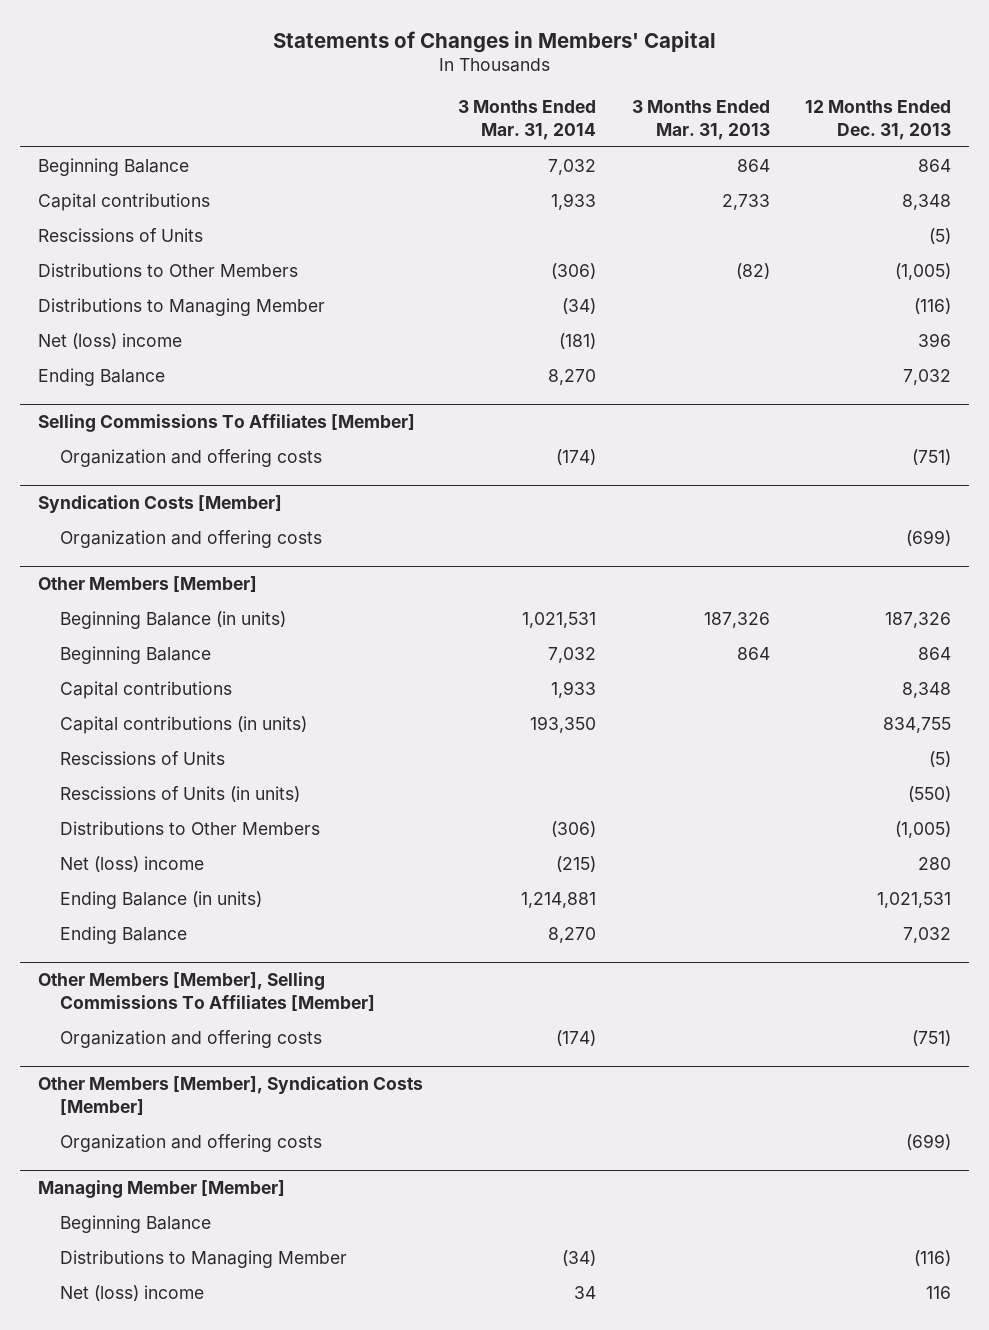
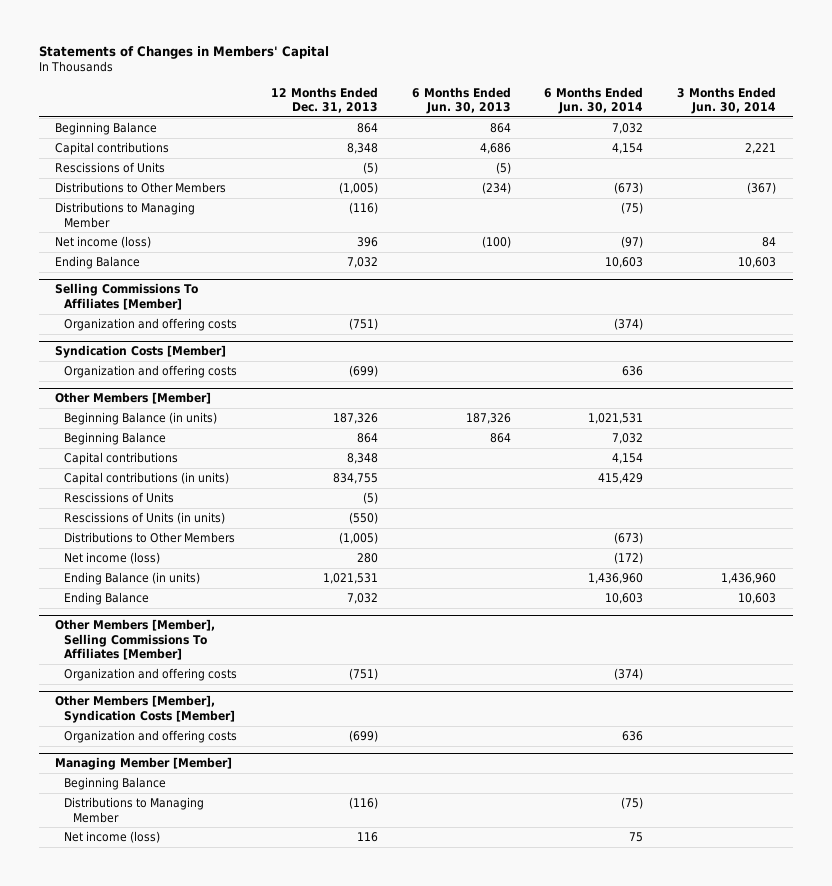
- | 3 Months Ended Mar. 31, 2014 | 3 Months Ended Mar. 31, 2013 | 12 Months Ended Dec. 31, 2013
+ | 12 Months Ended Dec. 31, 2013 | 6 Months Ended Jun. 30, 2013 | 6 Months Ended Jun. 30, 2014 | 3 Months Ended Jun. 30, 2014
- Net (loss) income | (181) | | 396
+ Net income (loss) | 396 | (100) | (97) | 84
@ Other Members [Member]
- Net (loss) income | (215) | | 280
+ Net income (loss) | 280 | | (172) |
@ Managing Member [Member]
- Net (loss) income | 34 | | 116
+ Net income (loss) | 116 | | 75 |

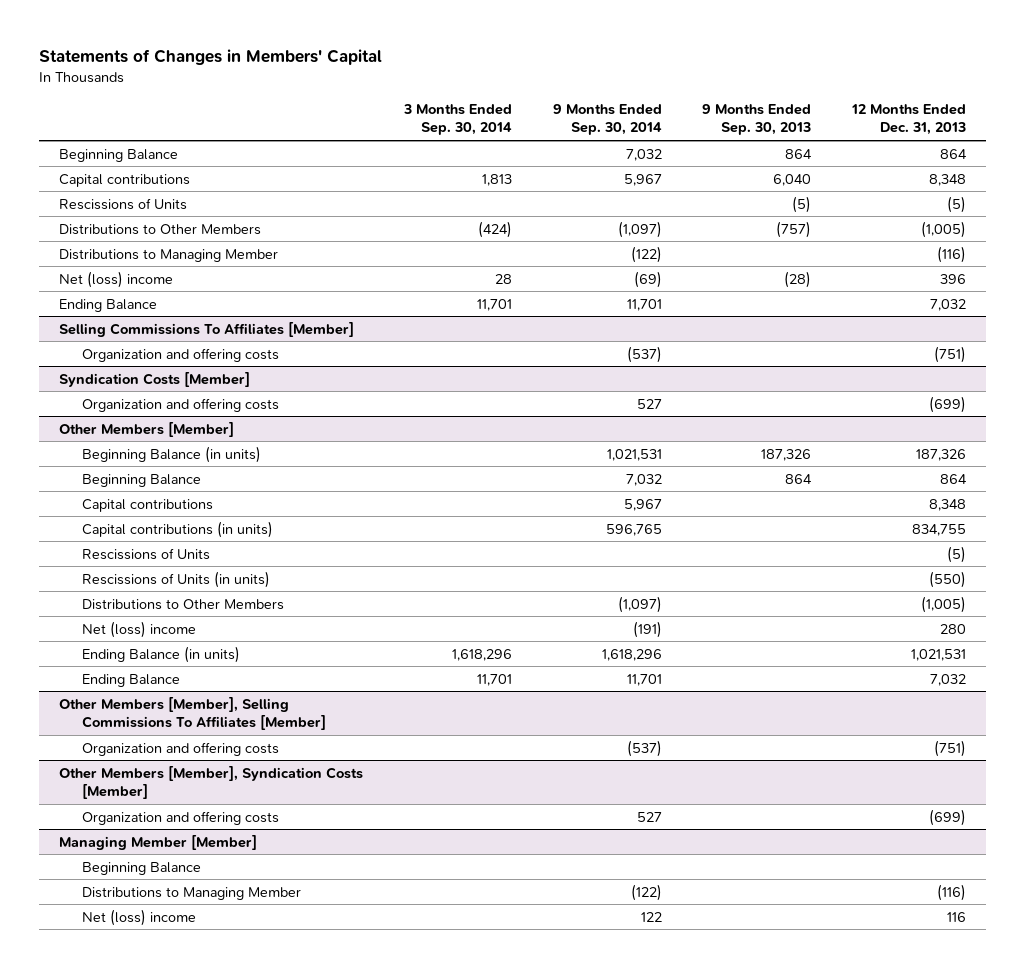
- | 12 Months Ended Dec. 31, 2013 | 6 Months Ended Jun. 30, 2013 | 6 Months Ended Jun. 30, 2014 | 3 Months Ended Jun. 30, 2014
+ | 3 Months Ended Sep. 30, 2014 | 9 Months Ended Sep. 30, 2014 | 9 Months Ended Sep. 30, 2013 | 12 Months Ended Dec. 31, 2013
- Net income (loss) | 396 | (100) | (97) | 84
+ Net (loss) income | 28 | (69) | (28) | 396
@ Other Members [Member]
- Net income (loss) | 280 | | (172) |
+ Net (loss) income | | (191) | | 280
@ Managing Member [Member]
- Net income (loss) | 116 | | 75 |
+ Net (loss) income | | 122 | | 116

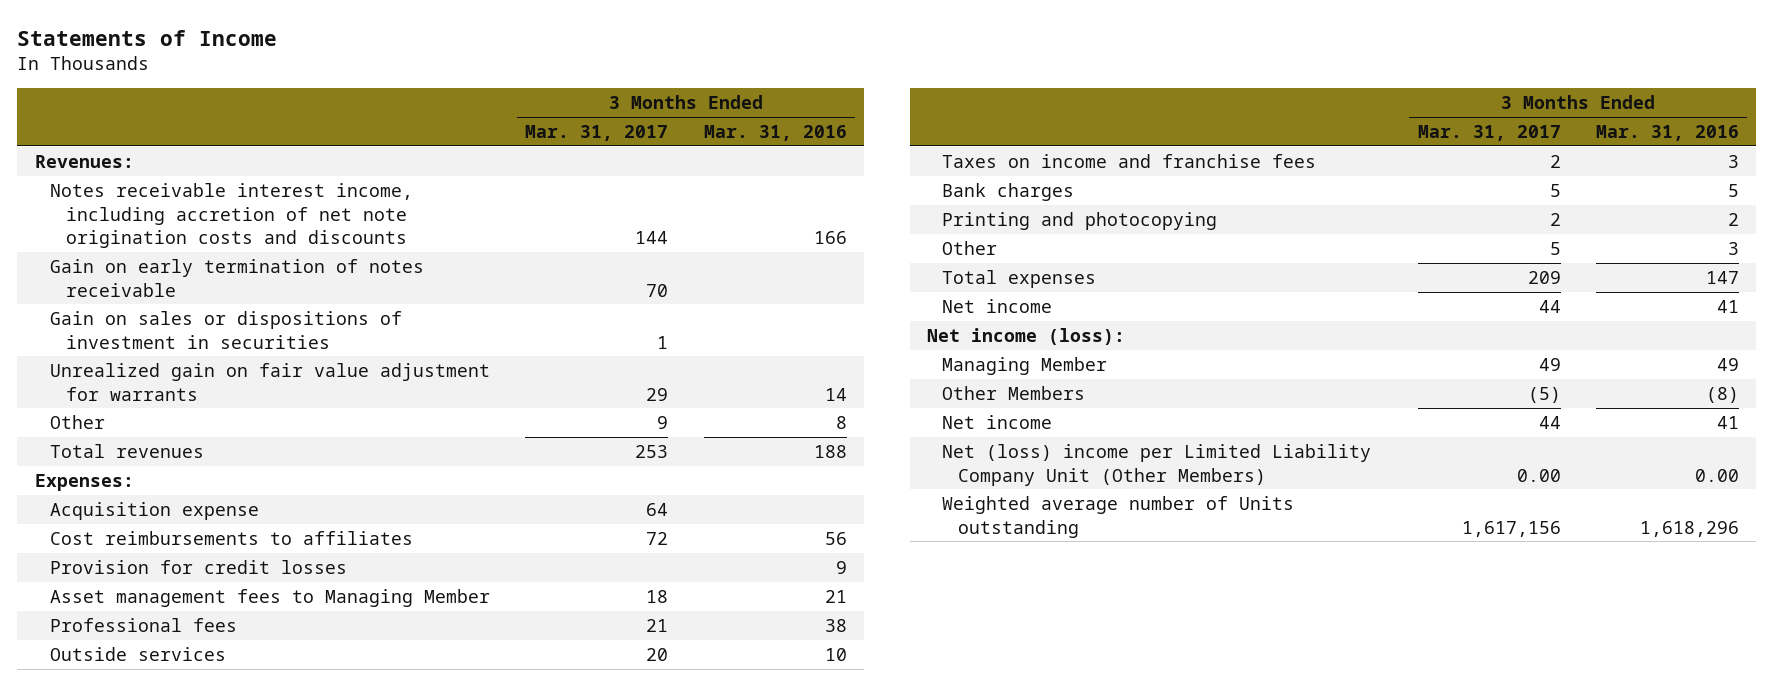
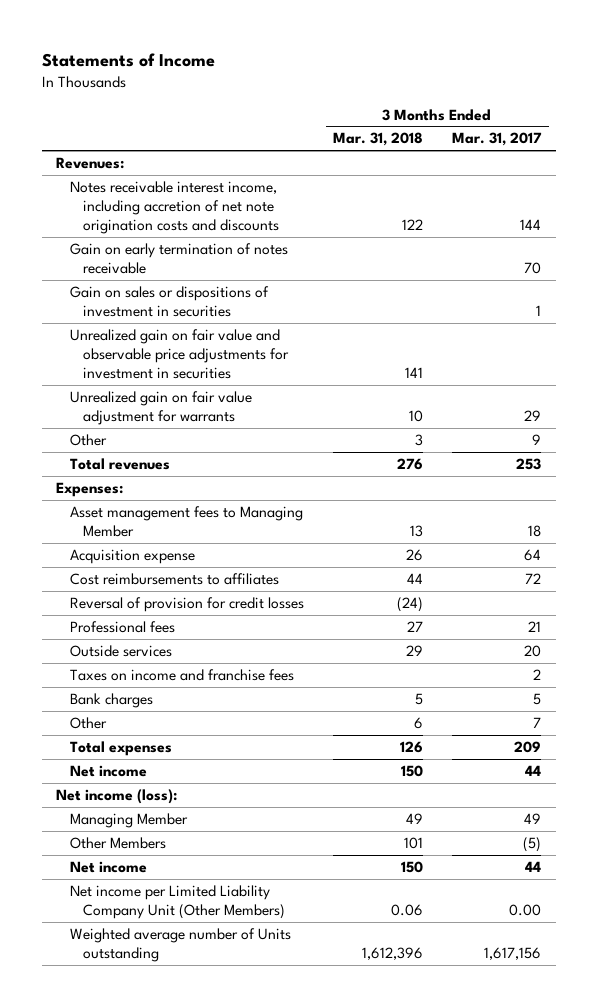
- | 3 Months Ended Mar. 31, 2017 | 3 Months Ended Mar. 31, 2016
+ | 3 Months Ended Mar. 31, 2018 | 3 Months Ended Mar. 31, 2017
+ Unrealized gain on fair value and observable price adjustments for investment in securities | 141 |
moved up: Asset management fees to Managing Member | 13 | 18
- Provision for credit losses | | 9
+ Reversal of provision for credit losses | (24) |
- Printing and photocopying | 2 | 2
- Other | 5 | 3
+ Other | 6 | 7
- Net (loss) income per Limited Liability Company Unit (Other Members) | 0.00 | 0.00
+ Net income per Limited Liability Company Unit (Other Members) | 0.06 | 0.00

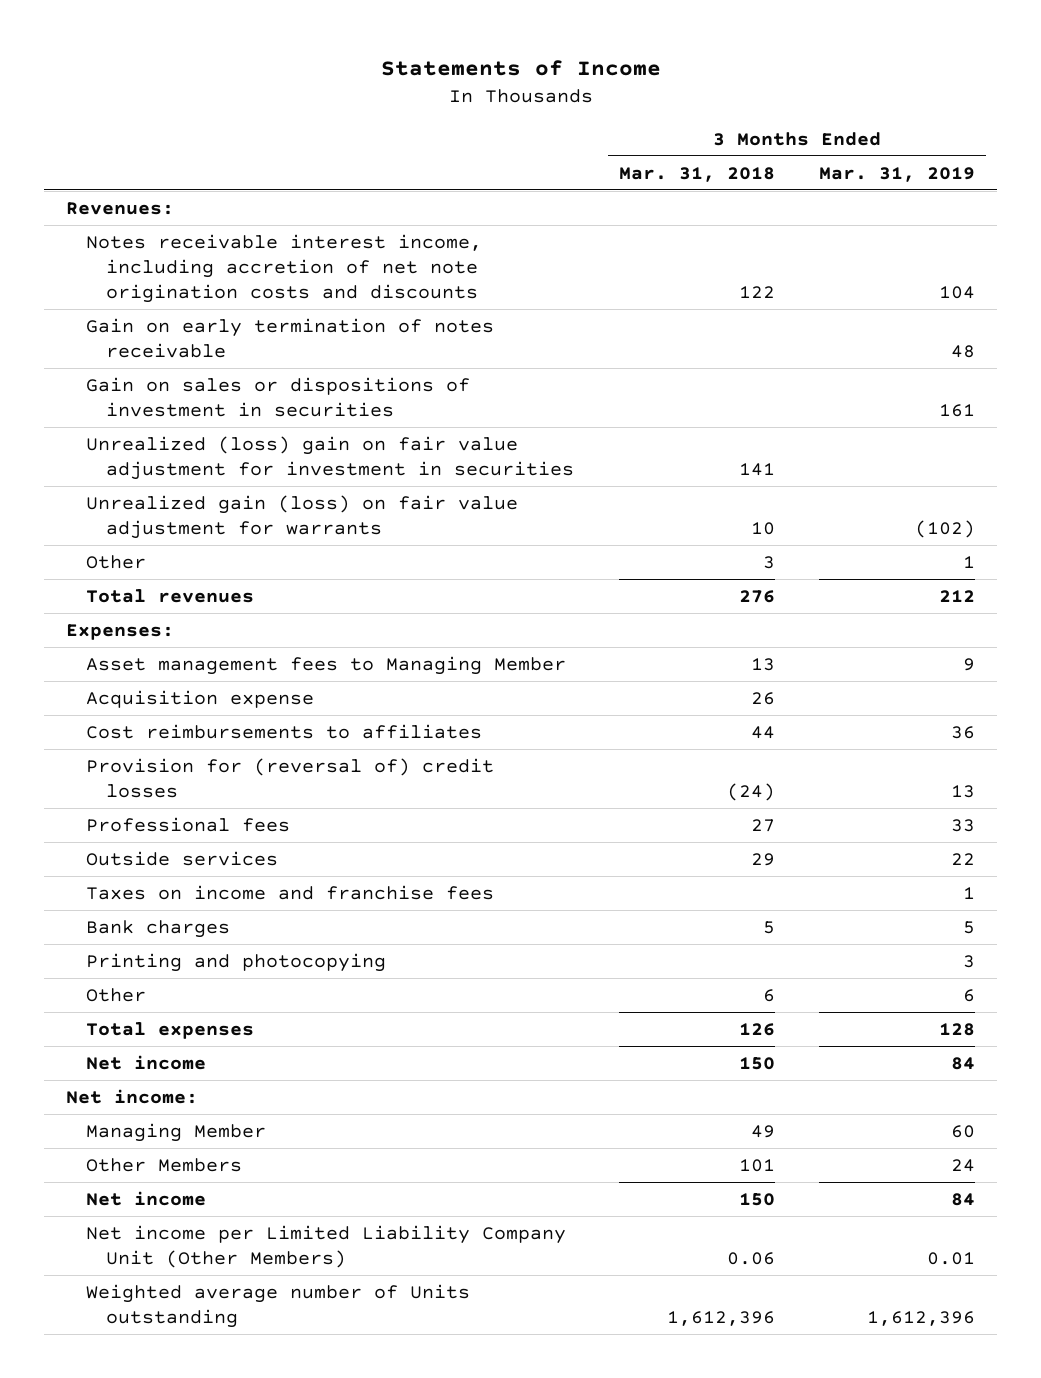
- | 3 Months Ended Mar. 31, 2018 | 3 Months Ended Mar. 31, 2017
+ | 3 Months Ended Mar. 31, 2018 | 3 Months Ended Mar. 31, 2019
- Unrealized gain on fair value and observable price adjustments for investment in securities | 141 |
- Unrealized gain on fair value adjustment for warrants | 10 | 29
+ Unrealized (loss) gain on fair value adjustment for investment in securities | 141 |
+ Unrealized gain (loss) on fair value adjustment for warrants | 10 | (102)
- Reversal of provision for credit losses | (24) |
+ Provision for (reversal of) credit losses | (24) | 13
+ Printing and photocopying | | 3
- Net income (loss):
+ Net income:

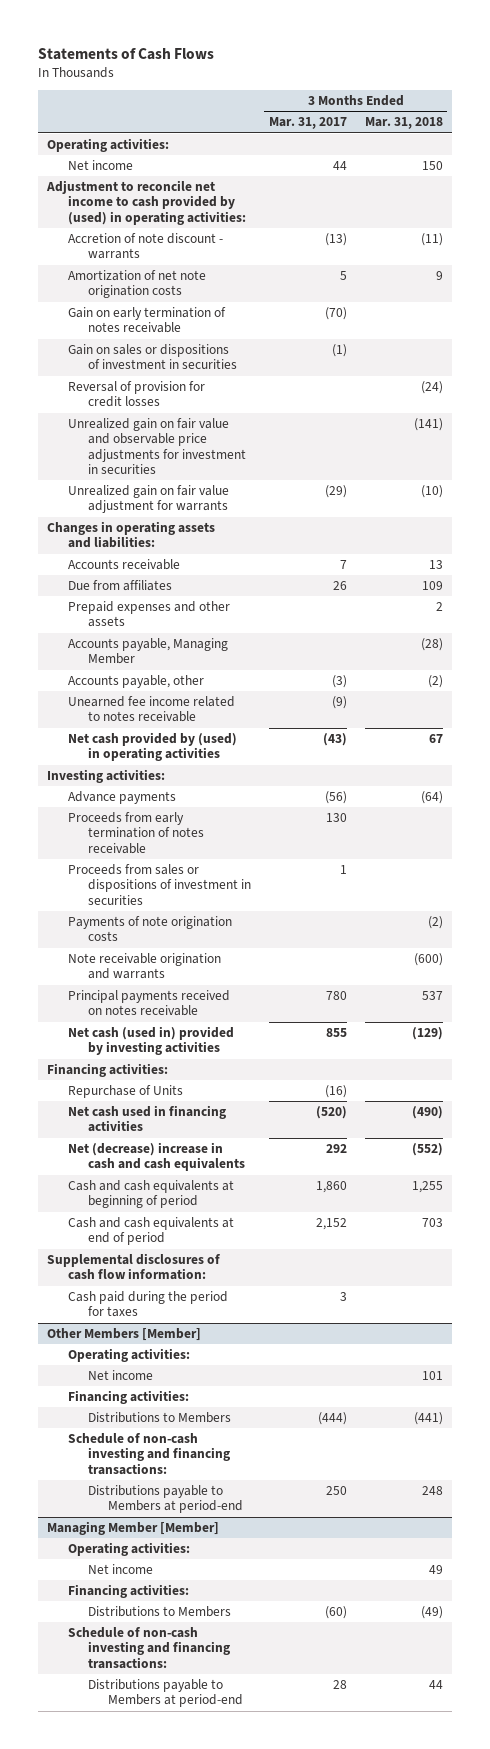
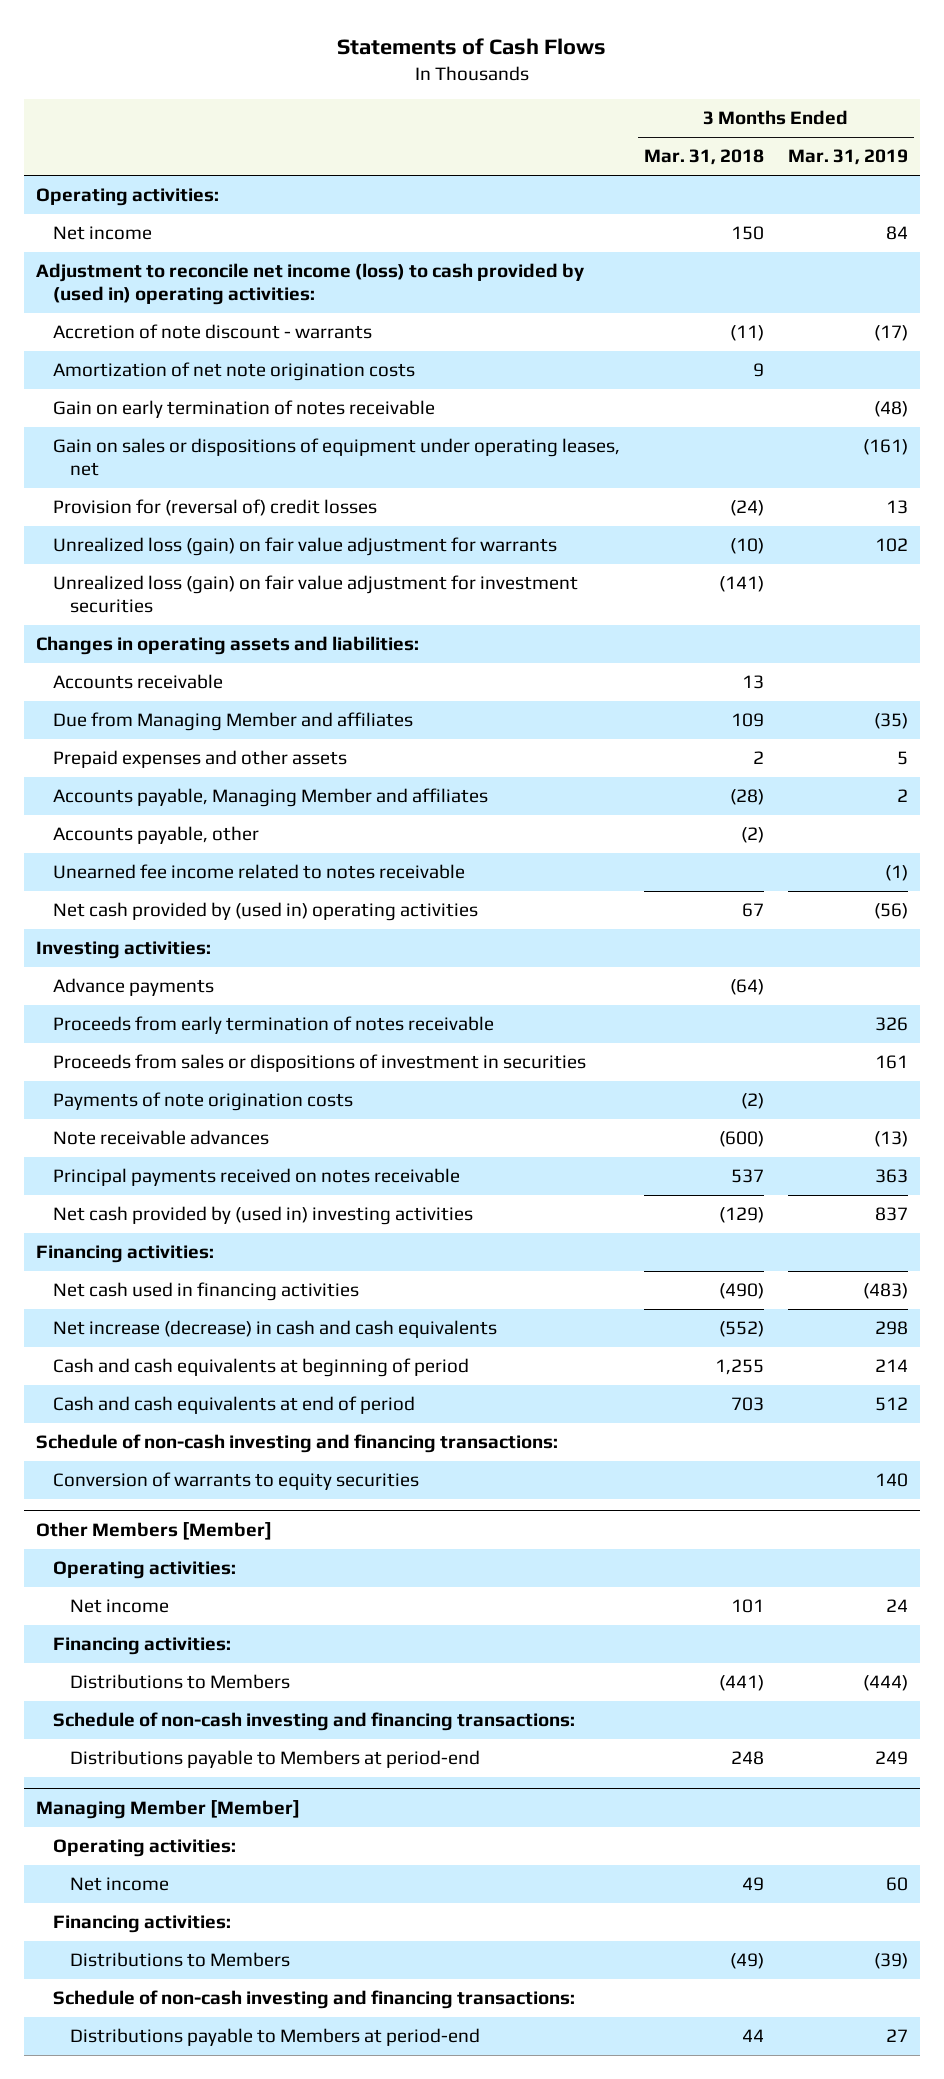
- | 3 Months Ended Mar. 31, 2017 | 3 Months Ended Mar. 31, 2018
+ | 3 Months Ended Mar. 31, 2018 | 3 Months Ended Mar. 31, 2019
- Adjustment to reconcile net income to cash provided by (used) in operating activities:
+ Adjustment to reconcile net income (loss) to cash provided by (used in) operating activities:
- Gain on sales or dispositions of investment in securities | (1) |
- Reversal of provision for credit losses | | (24)
- Unrealized gain on fair value and observable price adjustments for investment in securities | | (141)
- Unrealized gain on fair value adjustment for warrants | (29) | (10)
+ Gain on sales or dispositions of equipment under operating leases, net | | (161)
+ Provision for (reversal of) credit losses | (24) | 13
+ Unrealized loss (gain) on fair value adjustment for warrants | (10) | 102
+ Unrealized loss (gain) on fair value adjustment for investment securities | (141) |
- Due from affiliates | 26 | 109
+ Due from Managing Member and affiliates | 109 | (35)
- Accounts payable, Managing Member | | (28)
+ Accounts payable, Managing Member and affiliates | (28) | 2
- Net cash provided by (used) in operating activities | (43) | 67
+ Net cash provided by (used in) operating activities | 67 | (56)
- Note receivable origination and warrants | | (600)
+ Note receivable advances | (600) | (13)
- Net cash (used in) provided by investing activities | 855 | (129)
+ Net cash provided by (used in) investing activities | (129) | 837
- Repurchase of Units | (16) |
- Net (decrease) increase in cash and cash equivalents | 292 | (552)
+ Net increase (decrease) in cash and cash equivalents | (552) | 298
- Supplemental disclosures of cash flow information:
- Cash paid during the period for taxes | 3 |
+ Schedule of non-cash investing and financing transactions:
+ Conversion of warrants to equity securities | | 140

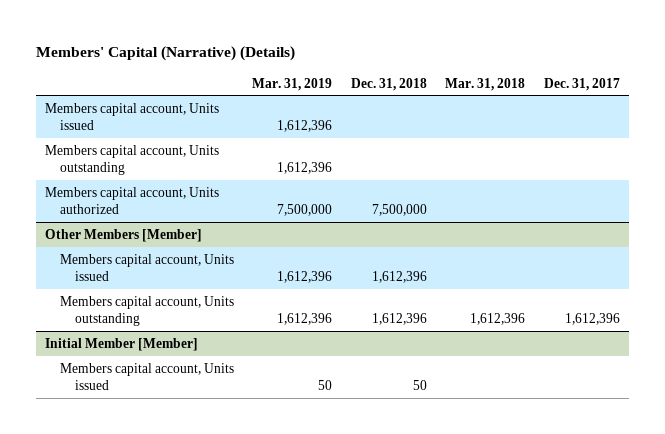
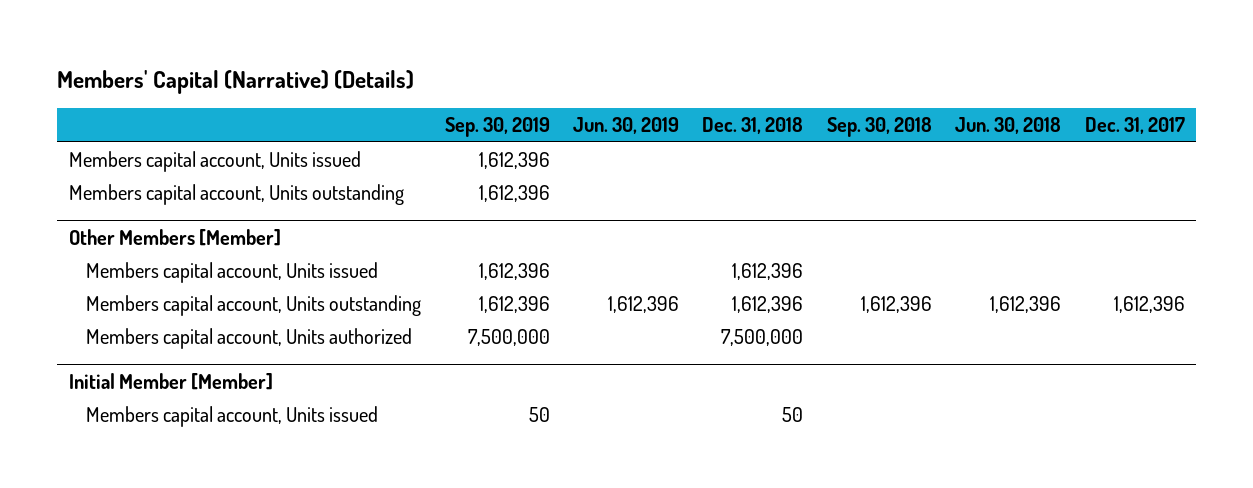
- | Mar. 31, 2019 | Dec. 31, 2018 | Mar. 31, 2018 | Dec. 31, 2017
+ | Sep. 30, 2019 | Jun. 30, 2019 | Dec. 31, 2018 | Sep. 30, 2018 | Jun. 30, 2018 | Dec. 31, 2017
- Members capital account, Units authorized | 7,500,000 | 7,500,000 | |
@ Other Members [Member]
+ Members capital account, Units authorized | 7,500,000 | | 7,500,000 | | |

